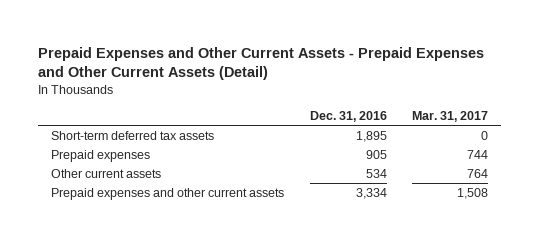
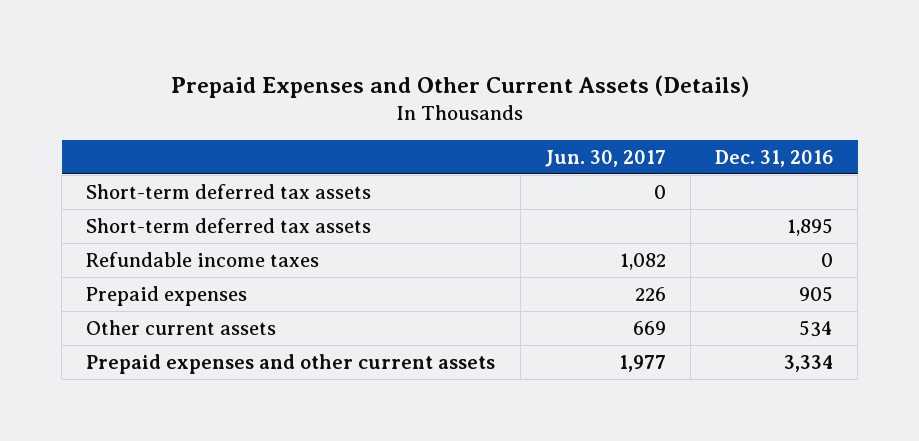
- Prepaid Expenses and Other Current Assets - Prepaid Expenses and Other Current Assets (Detail)
+ Prepaid Expenses and Other Current Assets (Details)
- | Dec. 31, 2016 | Mar. 31, 2017
+ | Jun. 30, 2017 | Dec. 31, 2016
+ Short-term deferred tax assets | 0 |
+ Refundable income taxes | 1,082 | 0

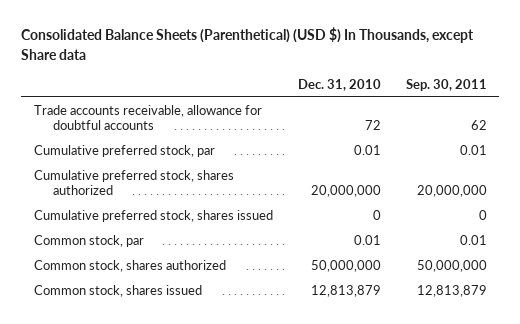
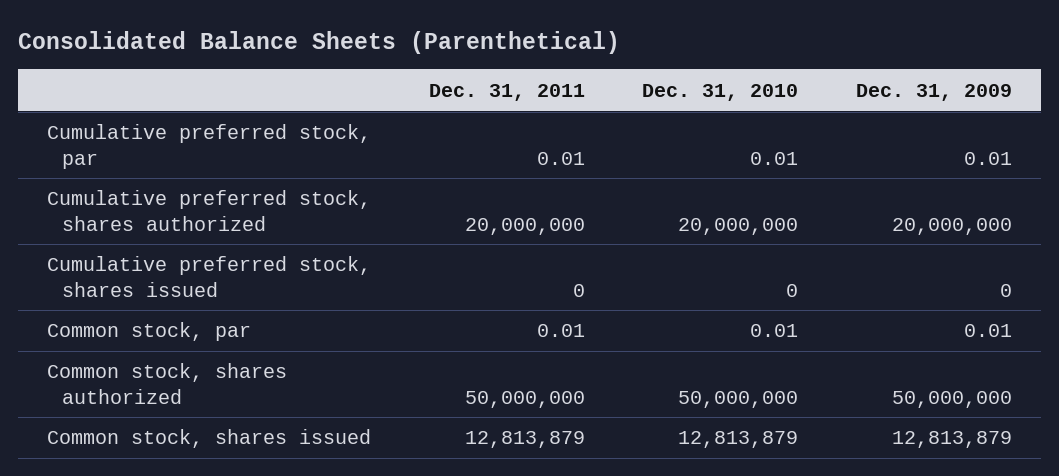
- Consolidated Balance Sheets (Parenthetical) (USD $) In Thousands, except Share data
+ Consolidated Balance Sheets (Parenthetical)
- | Dec. 31, 2010 | Sep. 30, 2011
+ | Dec. 31, 2011 | Dec. 31, 2010 | Dec. 31, 2009
- Trade accounts receivable, allowance for doubtful accounts | 72 | 62

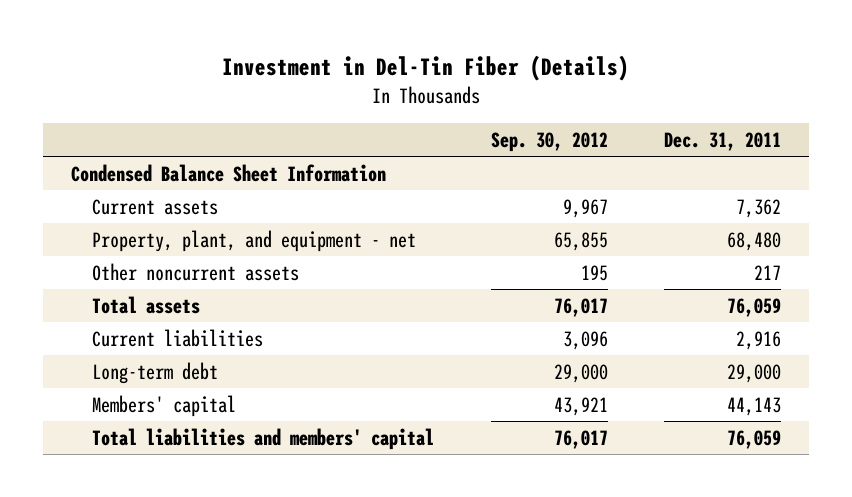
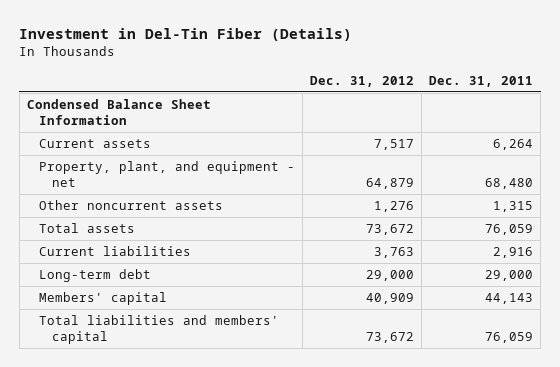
- | Sep. 30, 2012 | Dec. 31, 2011
+ | Dec. 31, 2012 | Dec. 31, 2011
- Current assets | 9,967 | 7,362
+ Current assets | 7,517 | 6,264
- Other noncurrent assets | 195 | 217
+ Other noncurrent assets | 1,276 | 1,315

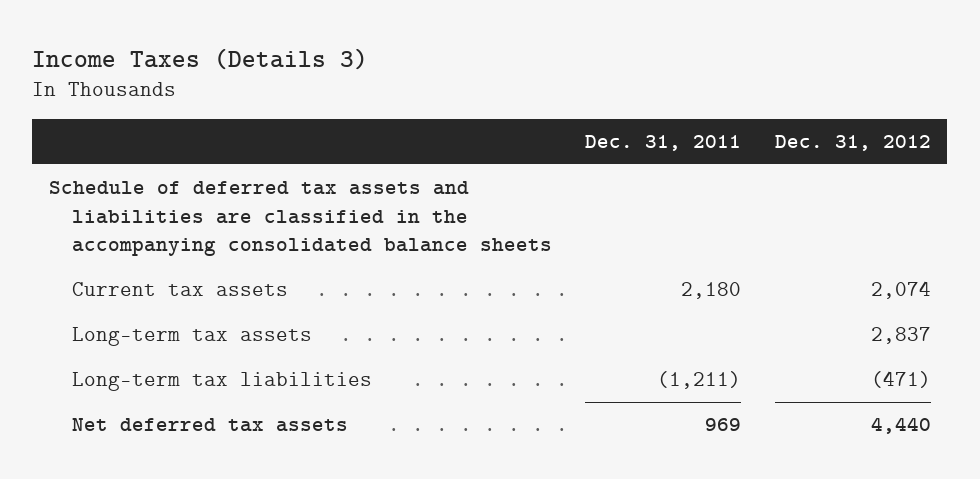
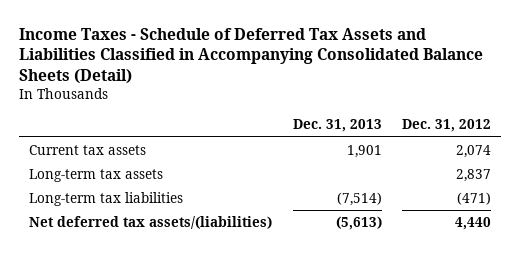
- Income Taxes (Details 3)
+ Income Taxes - Schedule of Deferred Tax Assets and Liabilities Classified in Accompanying Consolidated Balance Sheets (Detail)
- | Dec. 31, 2011 | Dec. 31, 2012
+ | Dec. 31, 2013 | Dec. 31, 2012
- Schedule of deferred tax assets and liabilities are classified in the accompanying consolidated balance sheets
- Net deferred tax assets | 969 | 4,440
+ Net deferred tax assets/(liabilities) | (5,613) | 4,440

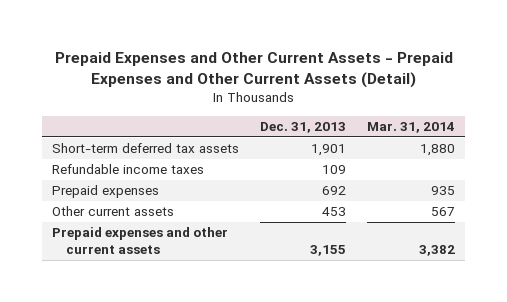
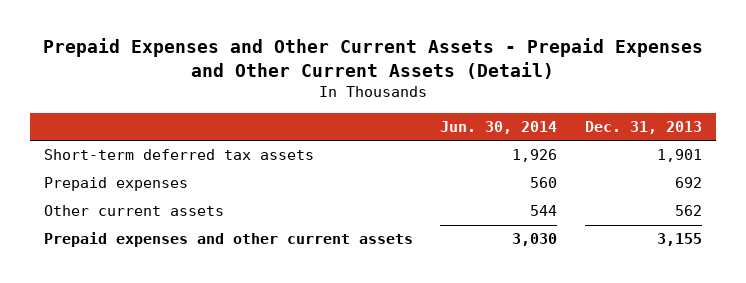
- | Dec. 31, 2013 | Mar. 31, 2014
+ | Jun. 30, 2014 | Dec. 31, 2013
- Refundable income taxes | 109 |
- Other current assets | 453 | 567
+ Other current assets | 544 | 562

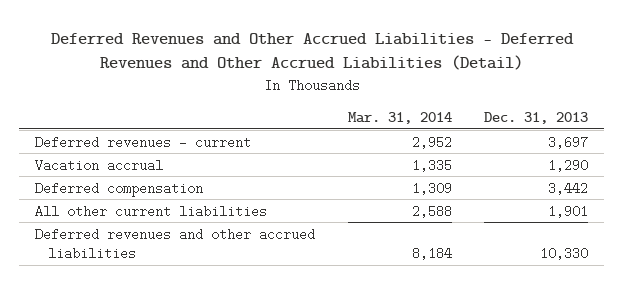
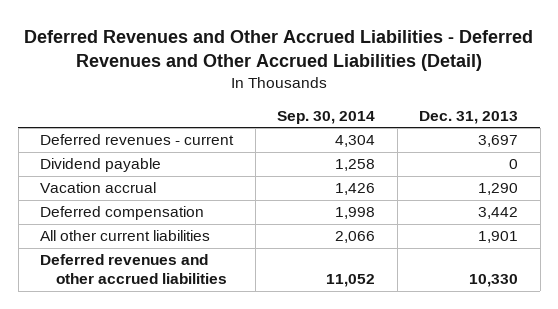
- | Mar. 31, 2014 | Dec. 31, 2013
+ | Sep. 30, 2014 | Dec. 31, 2013
+ Dividend payable | 1,258 | 0

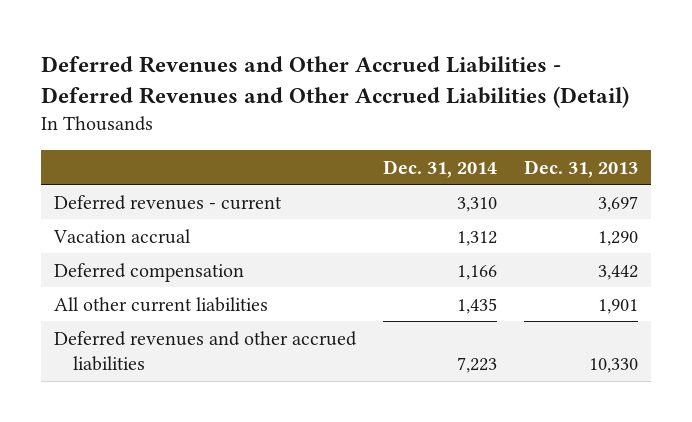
- | Sep. 30, 2014 | Dec. 31, 2013
+ | Dec. 31, 2014 | Dec. 31, 2013
- Dividend payable | 1,258 | 0

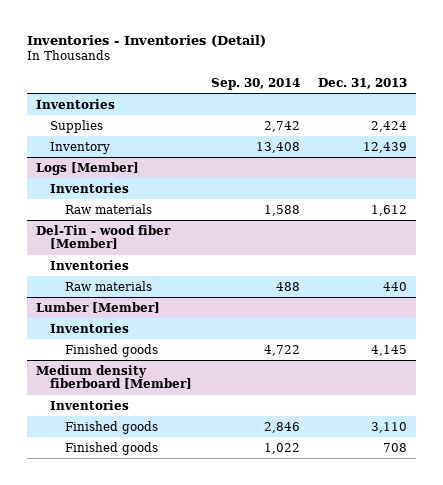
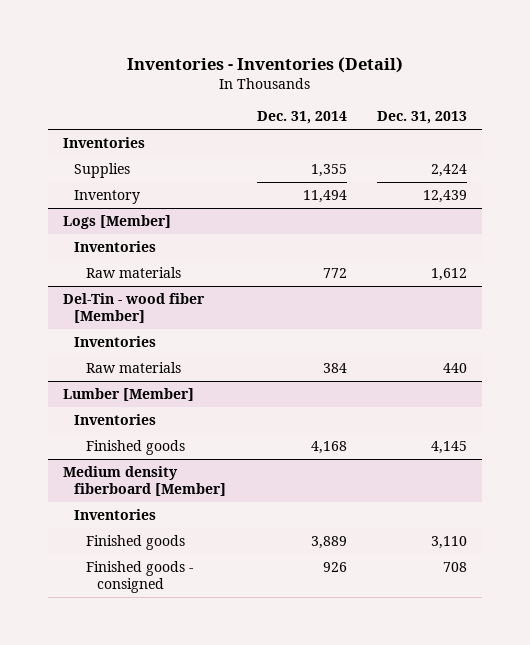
- | Sep. 30, 2014 | Dec. 31, 2013
+ | Dec. 31, 2014 | Dec. 31, 2013
@ Medium density fiberboard [Member]
- Finished goods | 1,022 | 708
+ Finished goods - consigned | 926 | 708

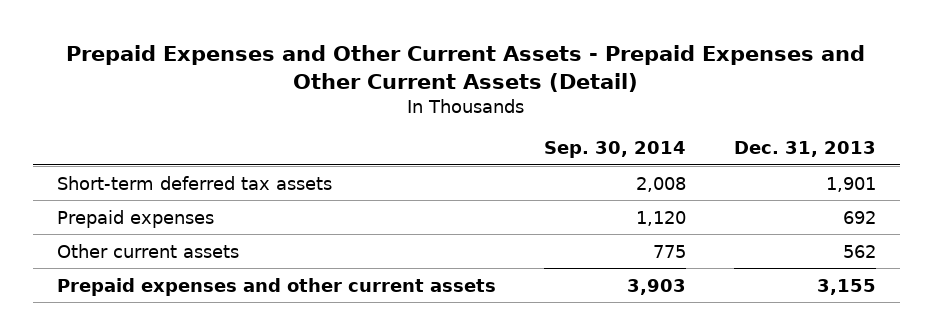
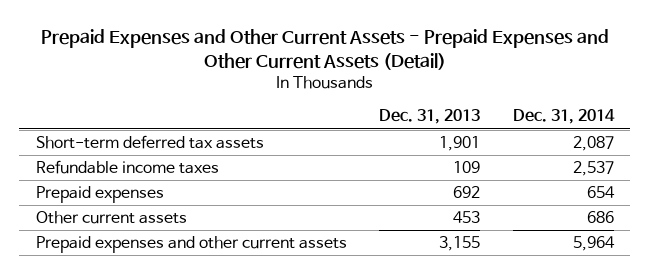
- | Sep. 30, 2014 | Dec. 31, 2013
+ | Dec. 31, 2013 | Dec. 31, 2014
+ Refundable income taxes | 109 | 2,537
- Other current assets | 775 | 562
+ Other current assets | 453 | 686

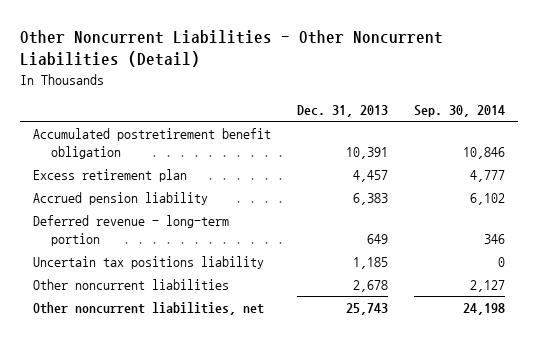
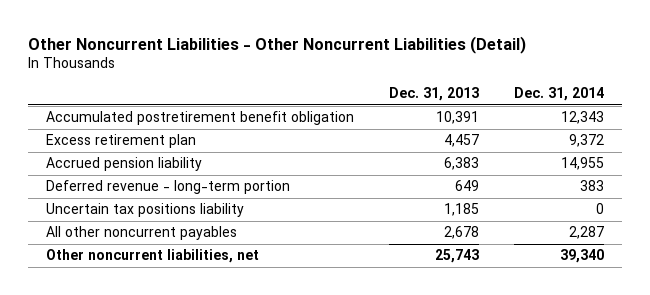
- | Dec. 31, 2013 | Sep. 30, 2014
+ | Dec. 31, 2013 | Dec. 31, 2014
- Other noncurrent liabilities | 2,678 | 2,127
+ All other noncurrent payables | 2,678 | 2,287

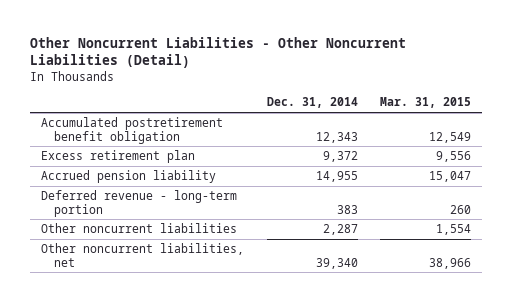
- | Dec. 31, 2013 | Dec. 31, 2014
+ | Dec. 31, 2014 | Mar. 31, 2015
- Uncertain tax positions liability | 1,185 | 0
- All other noncurrent payables | 2,678 | 2,287
+ Other noncurrent liabilities | 2,287 | 1,554

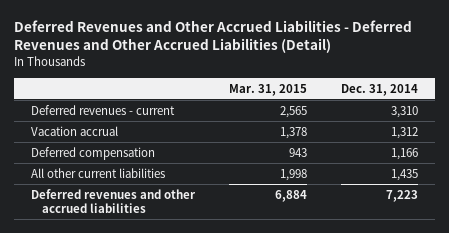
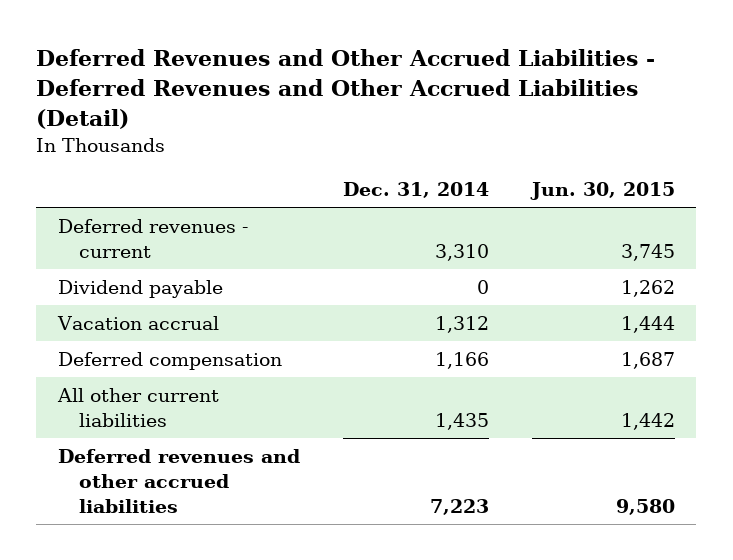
- | Mar. 31, 2015 | Dec. 31, 2014
+ | Dec. 31, 2014 | Jun. 30, 2015
+ Dividend payable | 0 | 1,262

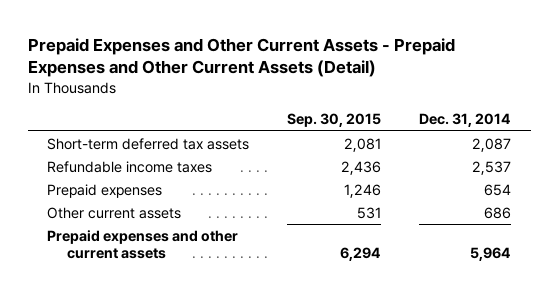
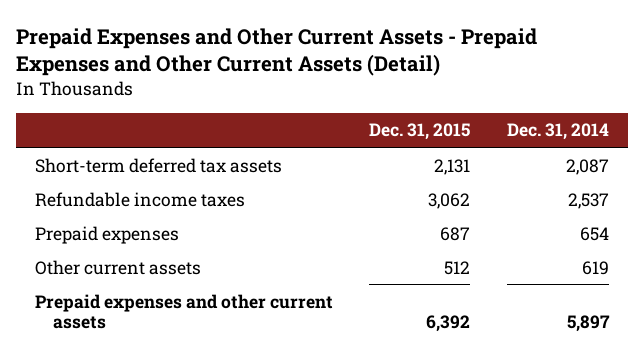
- | Sep. 30, 2015 | Dec. 31, 2014
+ | Dec. 31, 2015 | Dec. 31, 2014
- Other current assets | 531 | 686
- Prepaid expenses and other current assets | 6,294 | 5,964
+ Other current assets | 512 | 619
+ Prepaid expenses and other current assets | 6,392 | 5,897

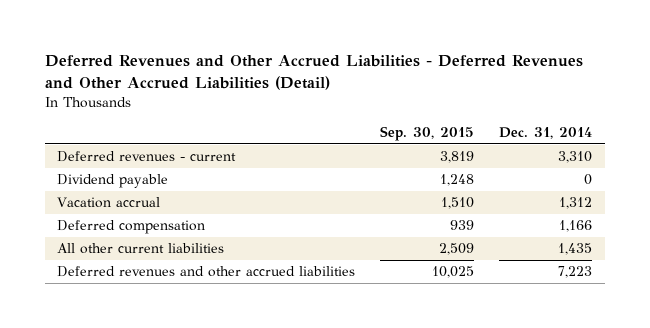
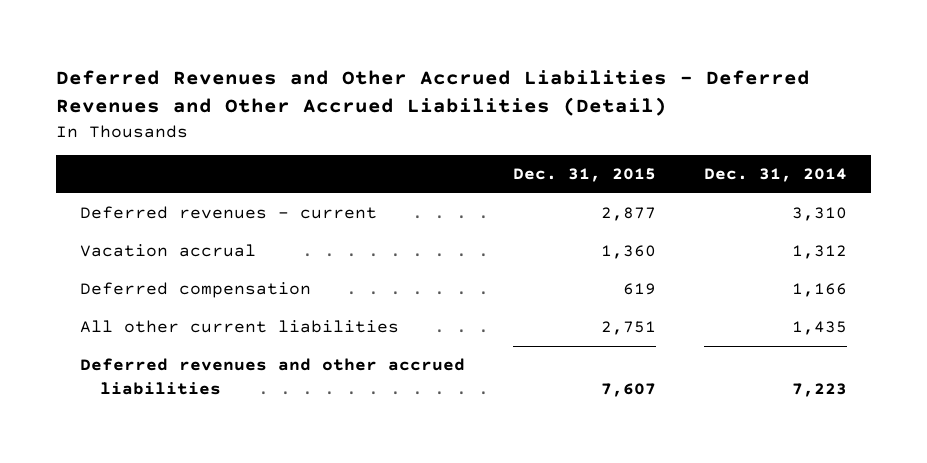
- | Sep. 30, 2015 | Dec. 31, 2014
+ | Dec. 31, 2015 | Dec. 31, 2014
- Dividend payable | 1,248 | 0

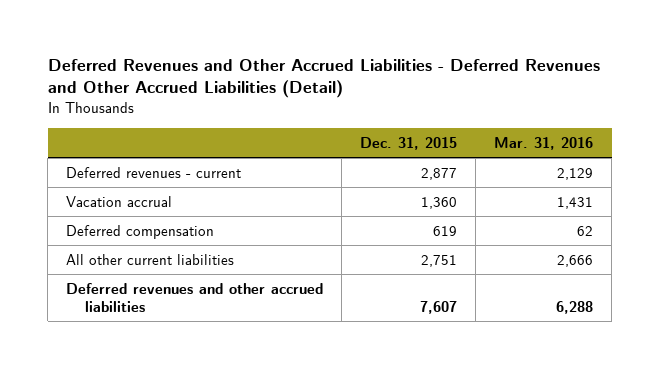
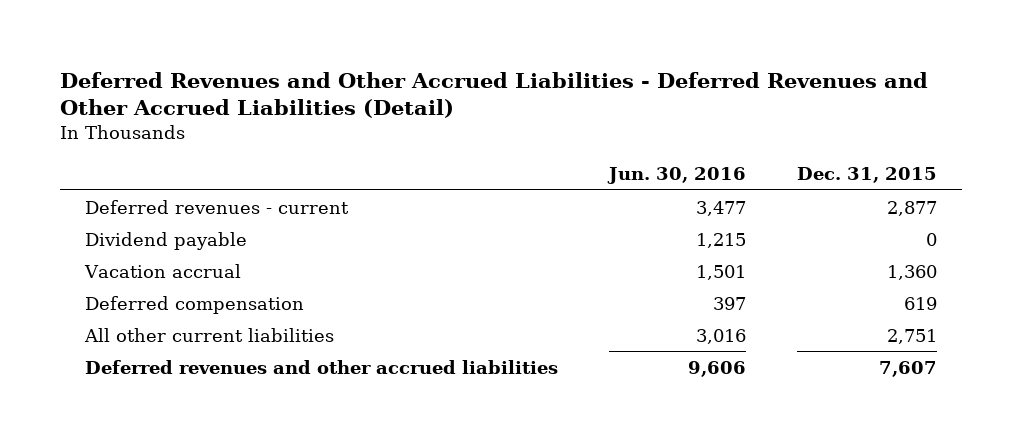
- | Dec. 31, 2015 | Mar. 31, 2016
+ | Jun. 30, 2016 | Dec. 31, 2015
+ Dividend payable | 1,215 | 0

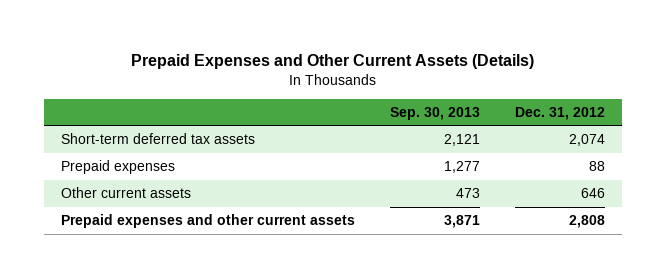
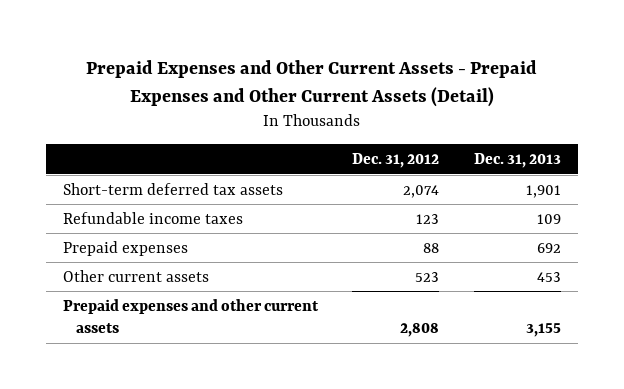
- Prepaid Expenses and Other Current Assets (Details)
+ Prepaid Expenses and Other Current Assets - Prepaid Expenses and Other Current Assets (Detail)
- | Sep. 30, 2013 | Dec. 31, 2012
+ | Dec. 31, 2012 | Dec. 31, 2013
+ Refundable income taxes | 123 | 109
- Other current assets | 473 | 646
+ Other current assets | 523 | 453

